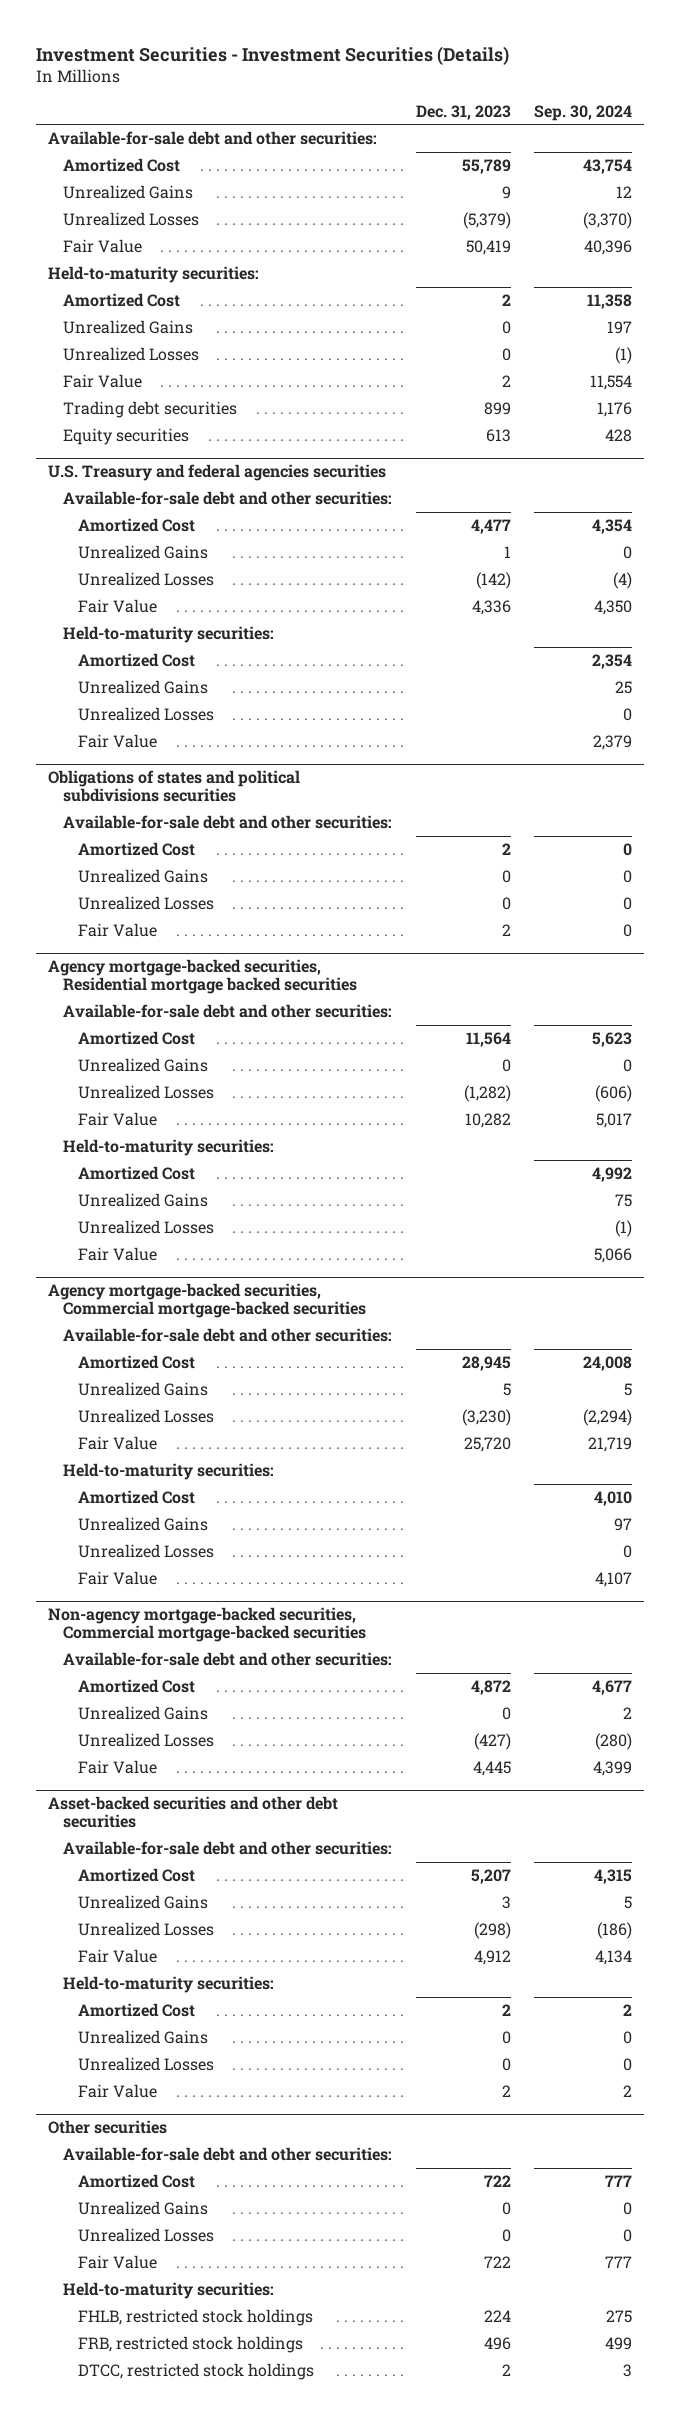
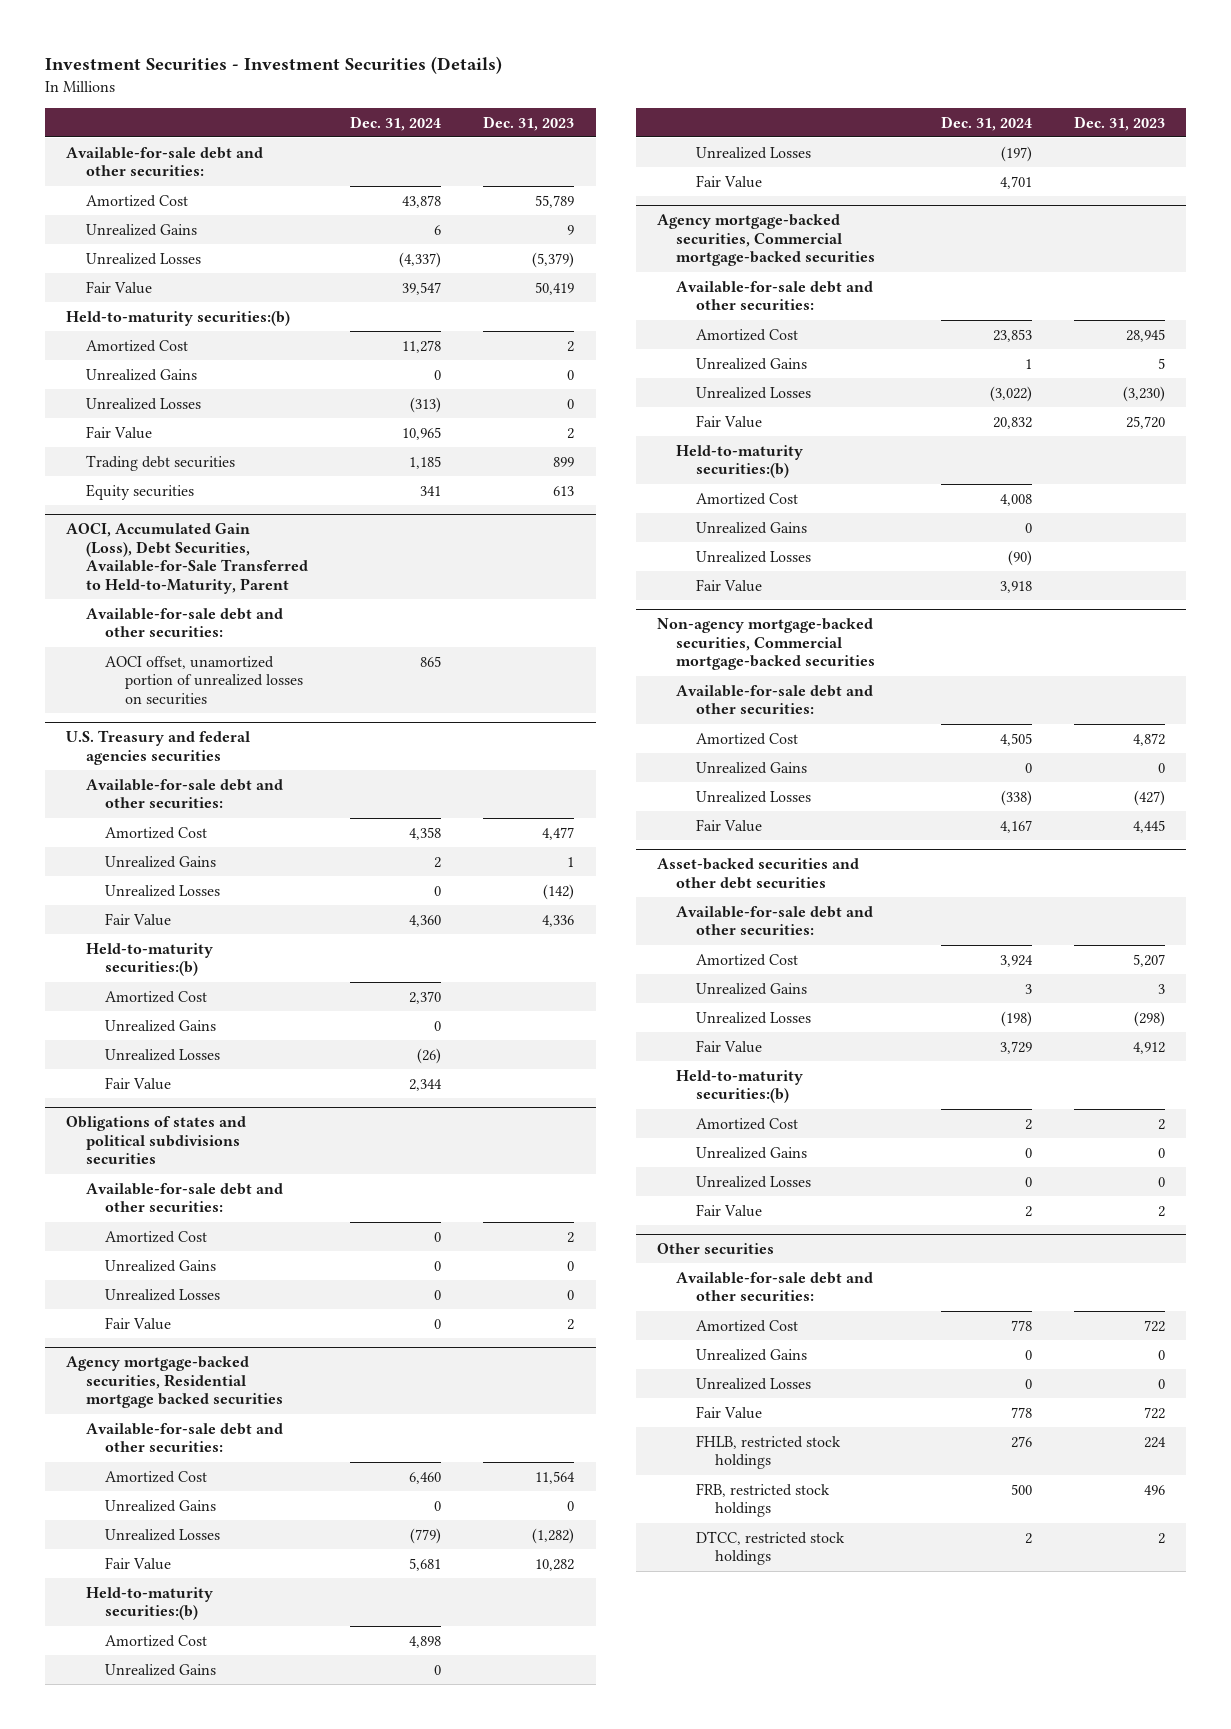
- | Dec. 31, 2023 | Sep. 30, 2024
+ | Dec. 31, 2024 | Dec. 31, 2023
- Held-to-maturity securities:
+ Held-to-maturity securities:(b)
+ AOCI, Accumulated Gain (Loss), Debt Securities, Available-for-Sale Transferred to Held-to-Maturity, Parent
+ Available-for-sale debt and other securities:
+ AOCI offset, unamortized portion of unrealized losses on securities | 865 |
@ U.S. Treasury and federal agencies securities
- Held-to-maturity securities:
+ Held-to-maturity securities:(b)
@ Agency mortgage-backed securities, Residential mortgage backed securities
- Held-to-maturity securities:
+ Held-to-maturity securities:(b)
@ Agency mortgage-backed securities, Commercial mortgage-backed securities
- Held-to-maturity securities:
+ Held-to-maturity securities:(b)
@ Asset-backed securities and other debt securities
- Held-to-maturity securities:
+ Held-to-maturity securities:(b)
@ Other securities
- Held-to-maturity securities:

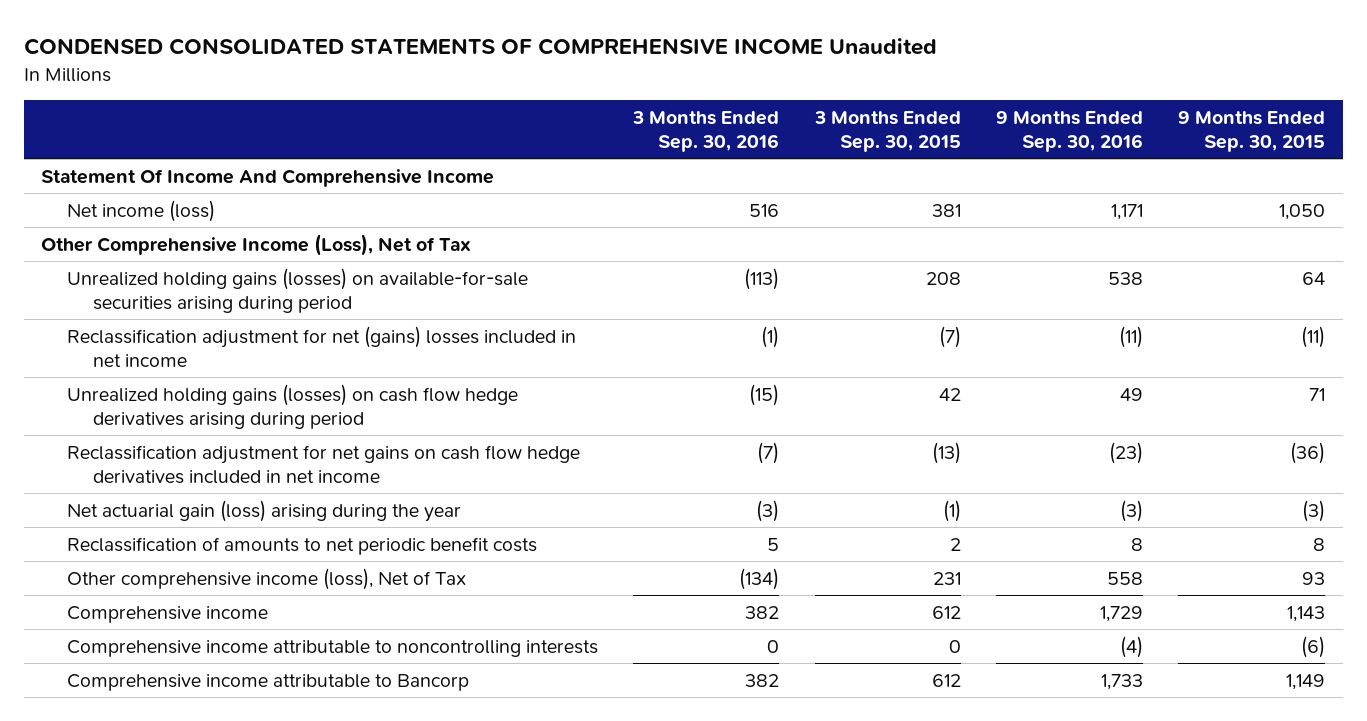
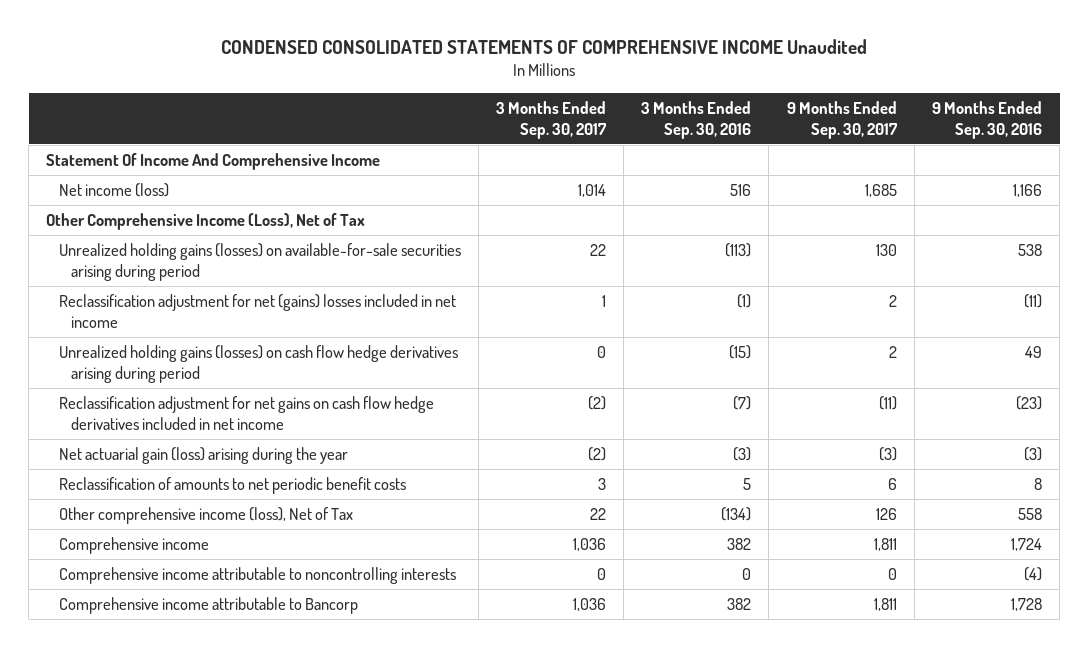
- | 3 Months Ended Sep. 30, 2016 | 3 Months Ended Sep. 30, 2015 | 9 Months Ended Sep. 30, 2016 | 9 Months Ended Sep. 30, 2015
+ | 3 Months Ended Sep. 30, 2017 | 3 Months Ended Sep. 30, 2016 | 9 Months Ended Sep. 30, 2017 | 9 Months Ended Sep. 30, 2016
- Net income (loss) | 516 | 381 | 1,171 | 1,050
+ Net income (loss) | 1,014 | 516 | 1,685 | 1,166
- Comprehensive income | 382 | 612 | 1,729 | 1,143
+ Comprehensive income | 1,036 | 382 | 1,811 | 1,724
- Comprehensive income attributable to Bancorp | 382 | 612 | 1,733 | 1,149
+ Comprehensive income attributable to Bancorp | 1,036 | 382 | 1,811 | 1,728

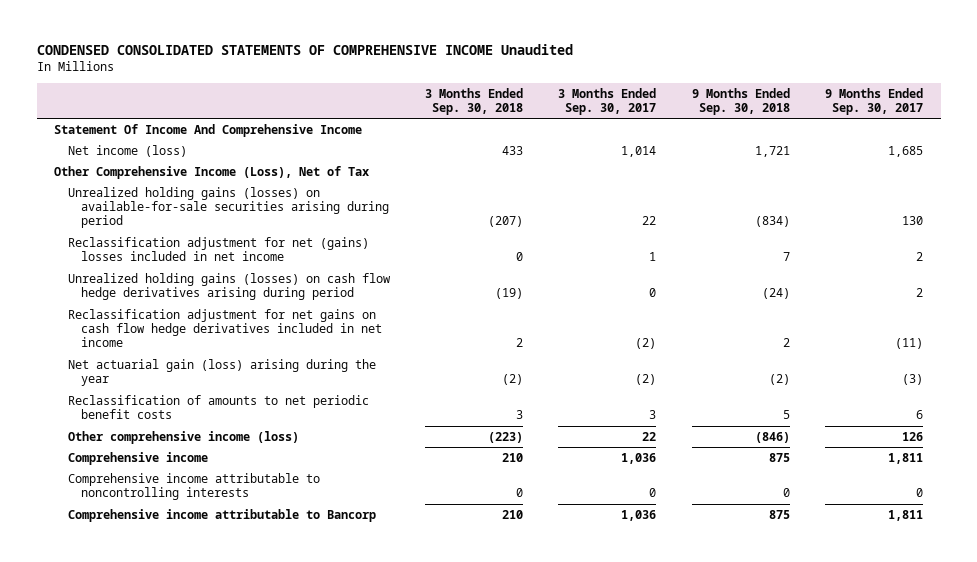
- | 3 Months Ended Sep. 30, 2017 | 3 Months Ended Sep. 30, 2016 | 9 Months Ended Sep. 30, 2017 | 9 Months Ended Sep. 30, 2016
+ | 3 Months Ended Sep. 30, 2018 | 3 Months Ended Sep. 30, 2017 | 9 Months Ended Sep. 30, 2018 | 9 Months Ended Sep. 30, 2017
- Other comprehensive income (loss), Net of Tax | 22 | (134) | 126 | 558
+ Other comprehensive income (loss) | (223) | 22 | (846) | 126

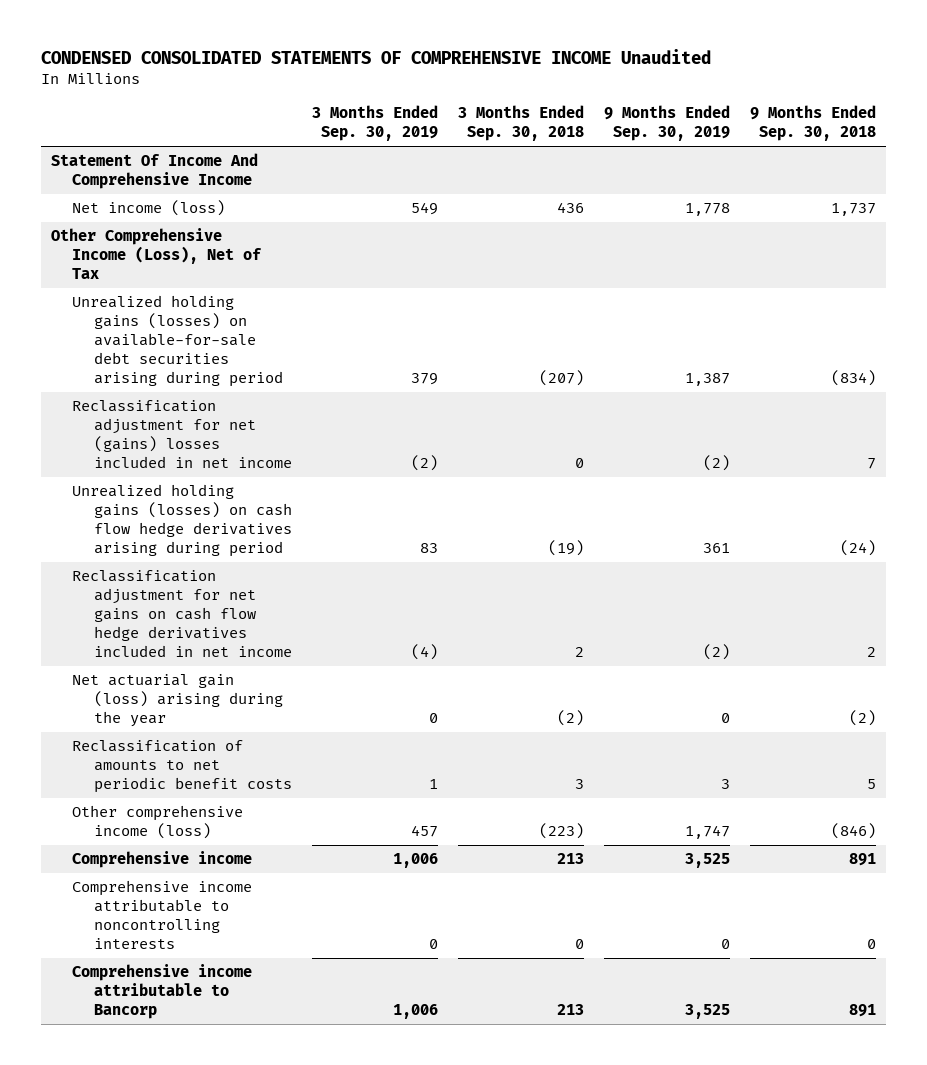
- | 3 Months Ended Sep. 30, 2018 | 3 Months Ended Sep. 30, 2017 | 9 Months Ended Sep. 30, 2018 | 9 Months Ended Sep. 30, 2017
+ | 3 Months Ended Sep. 30, 2019 | 3 Months Ended Sep. 30, 2018 | 9 Months Ended Sep. 30, 2019 | 9 Months Ended Sep. 30, 2018
- Net income (loss) | 433 | 1,014 | 1,721 | 1,685
+ Net income (loss) | 549 | 436 | 1,778 | 1,737
- Unrealized holding gains (losses) on available-for-sale securities arising during period | (207) | 22 | (834) | 130
+ Unrealized holding gains (losses) on available-for-sale debt securities arising during period | 379 | (207) | 1,387 | (834)
- Comprehensive income | 210 | 1,036 | 875 | 1,811
+ Comprehensive income | 1,006 | 213 | 3,525 | 891
- Comprehensive income attributable to Bancorp | 210 | 1,036 | 875 | 1,811
+ Comprehensive income attributable to Bancorp | 1,006 | 213 | 3,525 | 891

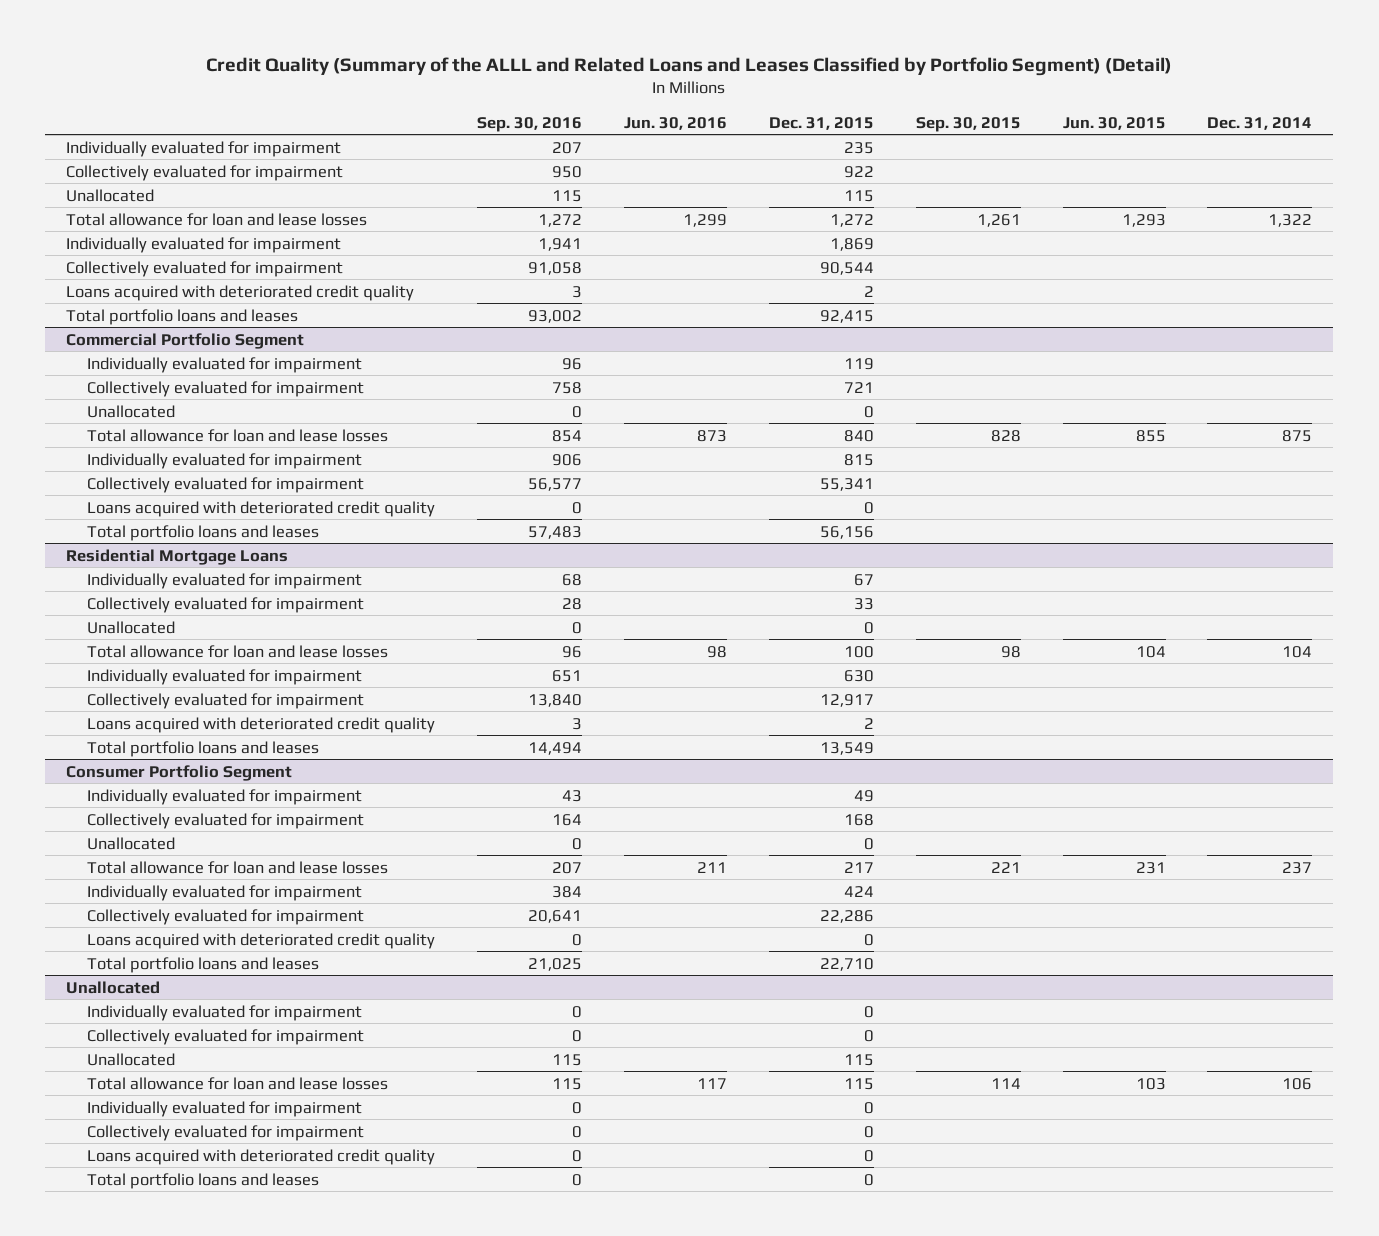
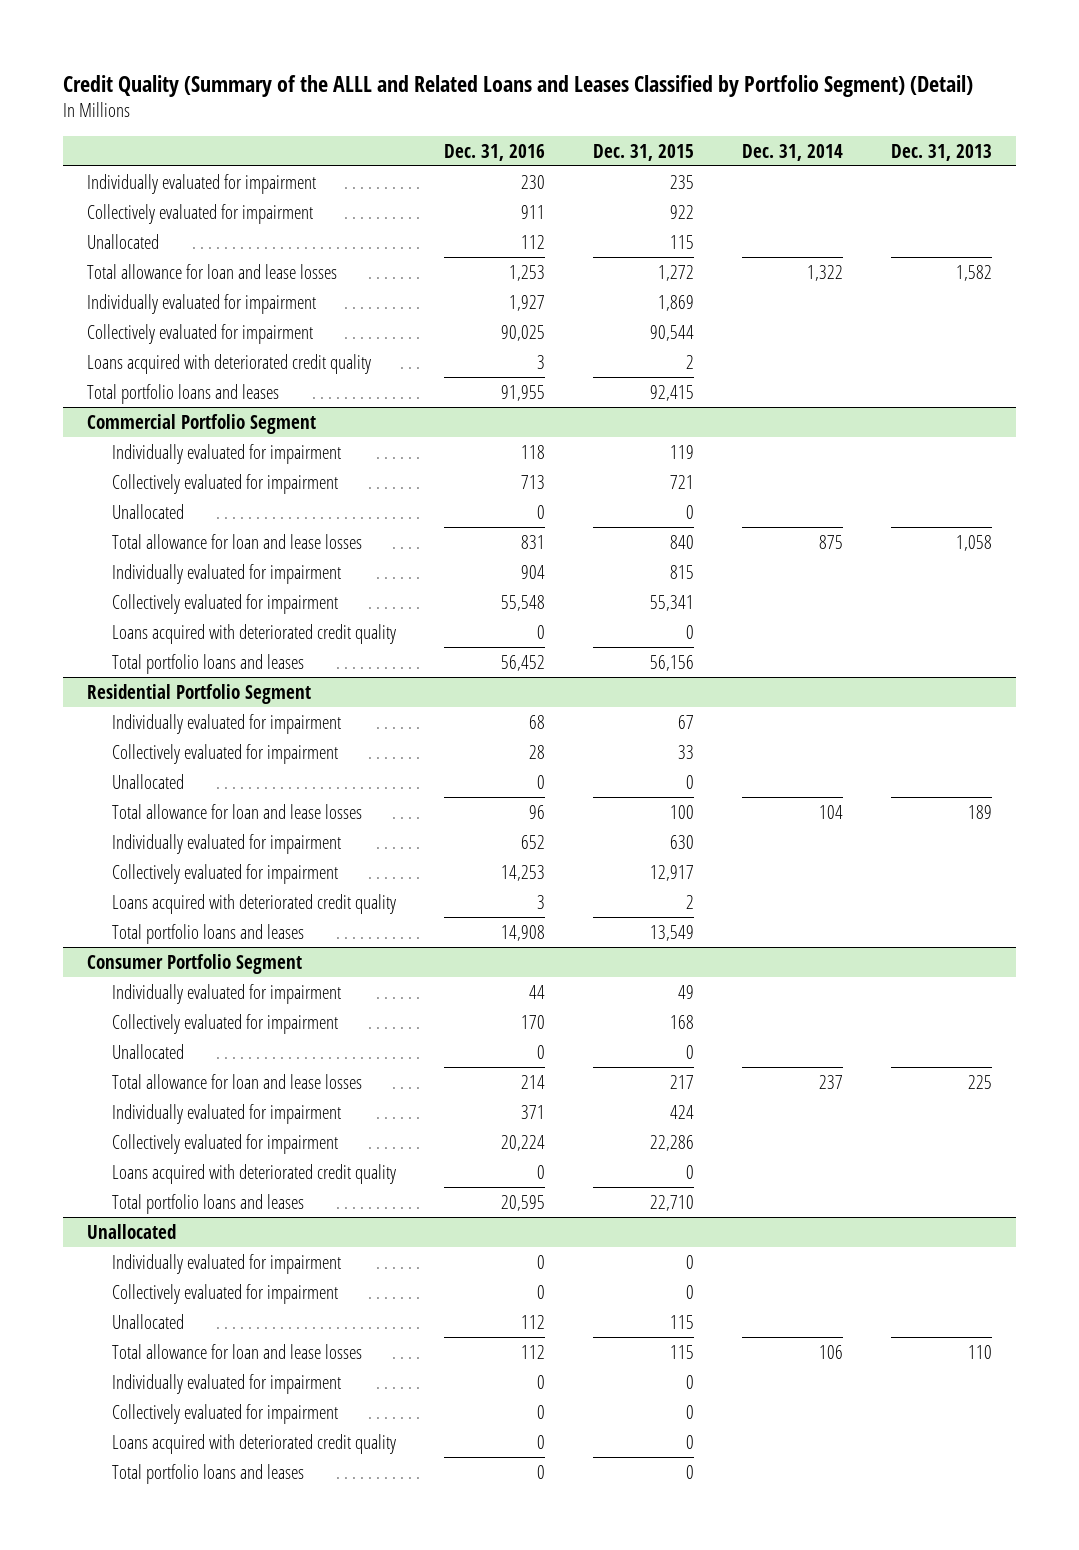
- | Sep. 30, 2016 | Jun. 30, 2016 | Dec. 31, 2015 | Sep. 30, 2015 | Jun. 30, 2015 | Dec. 31, 2014
+ | Dec. 31, 2016 | Dec. 31, 2015 | Dec. 31, 2014 | Dec. 31, 2013
- Residential Mortgage Loans
+ Residential Portfolio Segment

